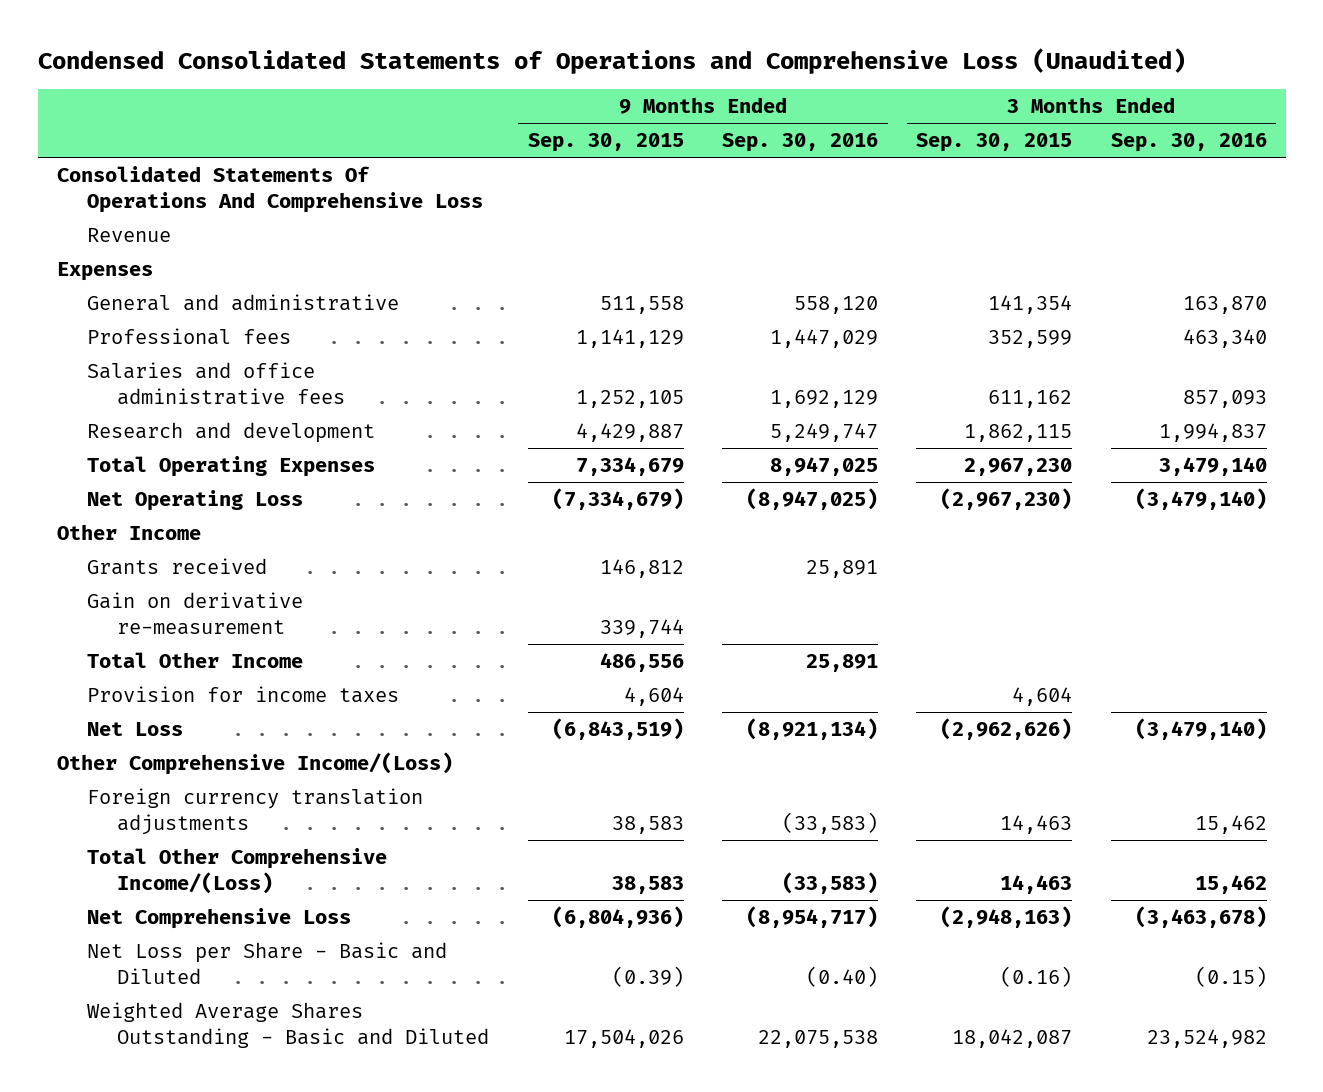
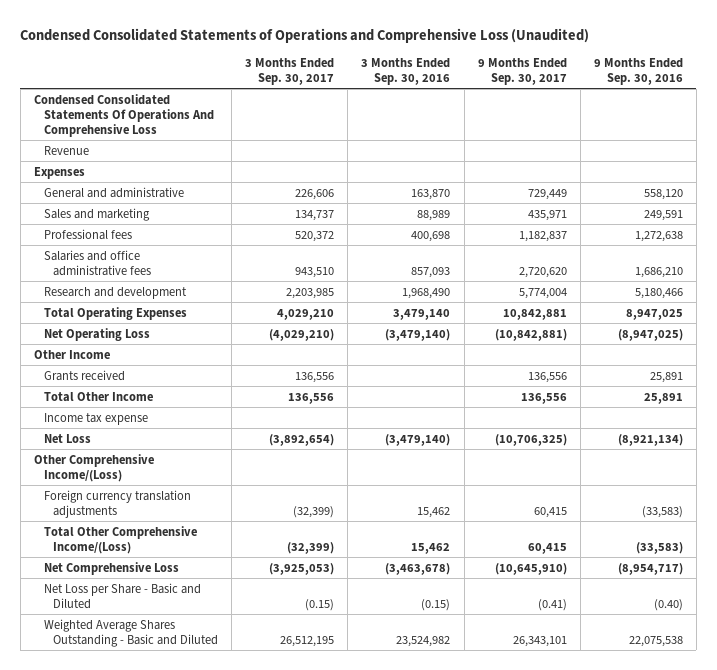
- | 9 Months Ended Sep. 30, 2015 | 9 Months Ended Sep. 30, 2016 | 3 Months Ended Sep. 30, 2015 | 3 Months Ended Sep. 30, 2016
+ | 3 Months Ended Sep. 30, 2017 | 3 Months Ended Sep. 30, 2016 | 9 Months Ended Sep. 30, 2017 | 9 Months Ended Sep. 30, 2016
- Consolidated Statements Of Operations And Comprehensive Loss
+ Condensed Consolidated Statements Of Operations And Comprehensive Loss
- Professional fees | 1,141,129 | 1,447,029 | 352,599 | 463,340
- Salaries and office administrative fees | 1,252,105 | 1,692,129 | 611,162 | 857,093
- Research and development | 4,429,887 | 5,249,747 | 1,862,115 | 1,994,837
+ Sales and marketing | 134,737 | 88,989 | 435,971 | 249,591
+ Professional fees | 520,372 | 400,698 | 1,182,837 | 1,272,638
+ Salaries and office administrative fees | 943,510 | 857,093 | 2,720,620 | 1,686,210
+ Research and development | 2,203,985 | 1,968,490 | 5,774,004 | 5,180,466
- Gain on derivative re-measurement | 339,744 | | |
- Provision for income taxes | 4,604 | | 4,604 |
+ Income tax expense

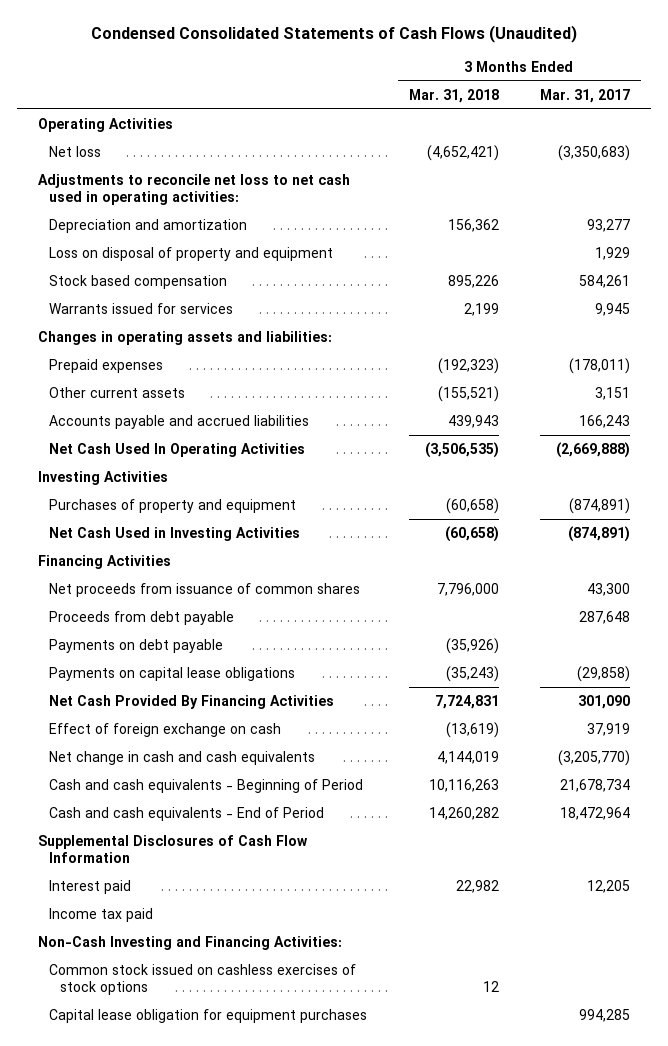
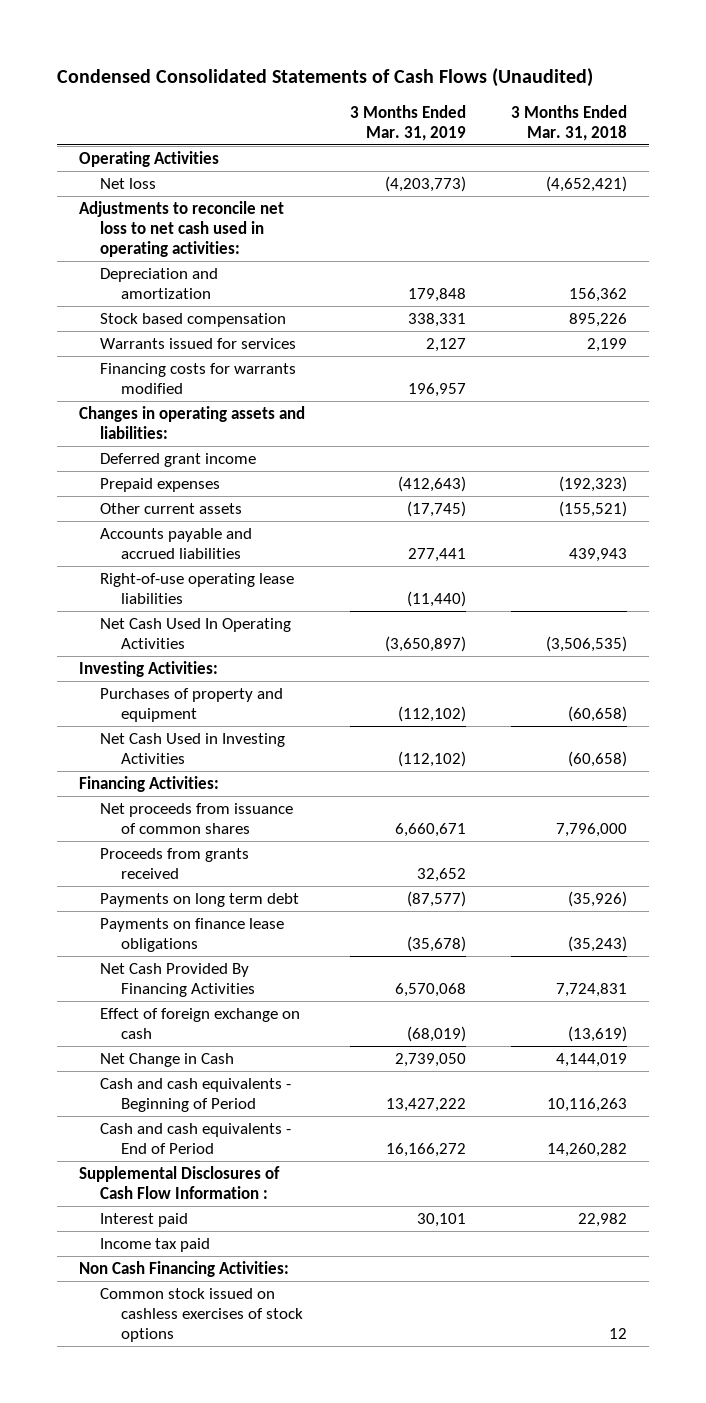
- | 3 Months Ended Mar. 31, 2018 | 3 Months Ended Mar. 31, 2017
+ | 3 Months Ended Mar. 31, 2019 | 3 Months Ended Mar. 31, 2018
- Loss on disposal of property and equipment | | 1,929
+ Financing costs for warrants modified | 196,957 |
+ Deferred grant income
+ Right-of-use operating lease liabilities | (11,440) |
- Investing Activities
+ Investing Activities:
- Financing Activities
+ Financing Activities:
- Proceeds from debt payable | | 287,648
- Payments on debt payable | (35,926) |
- Payments on capital lease obligations | (35,243) | (29,858)
+ Proceeds from grants received | 32,652 |
+ Payments on long term debt | (87,577) | (35,926)
+ Payments on finance lease obligations | (35,678) | (35,243)
- Net change in cash and cash equivalents | 4,144,019 | (3,205,770)
+ Net Change in Cash | 2,739,050 | 4,144,019
- Supplemental Disclosures of Cash Flow Information
+ Supplemental Disclosures of Cash Flow Information :
- Non-Cash Investing and Financing Activities:
+ Non Cash Financing Activities:
- Capital lease obligation for equipment purchases | | 994,285

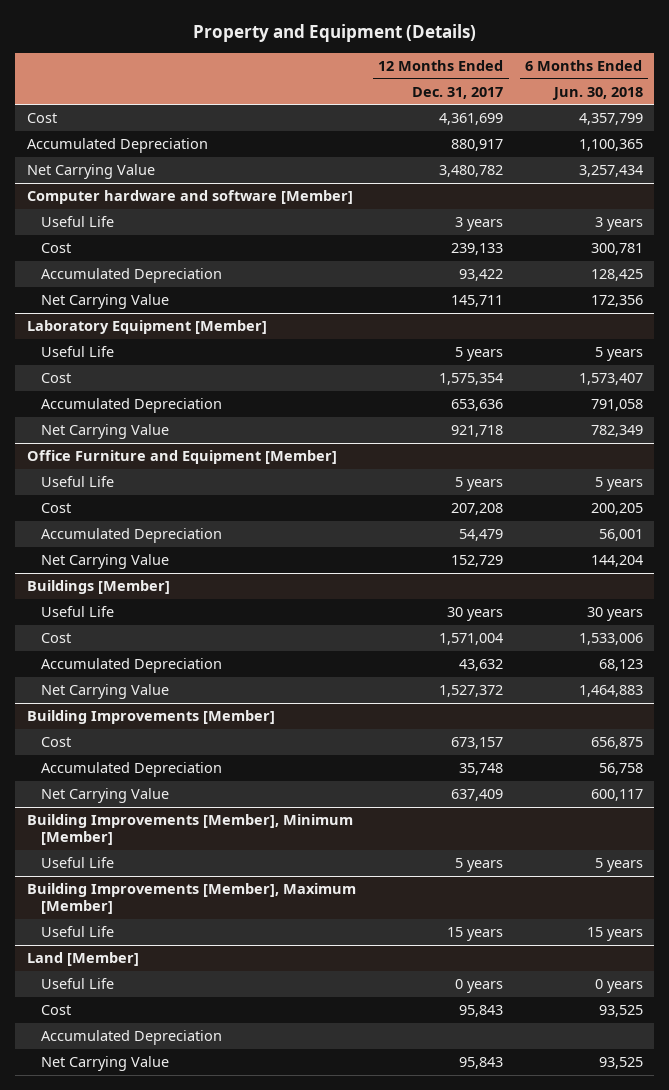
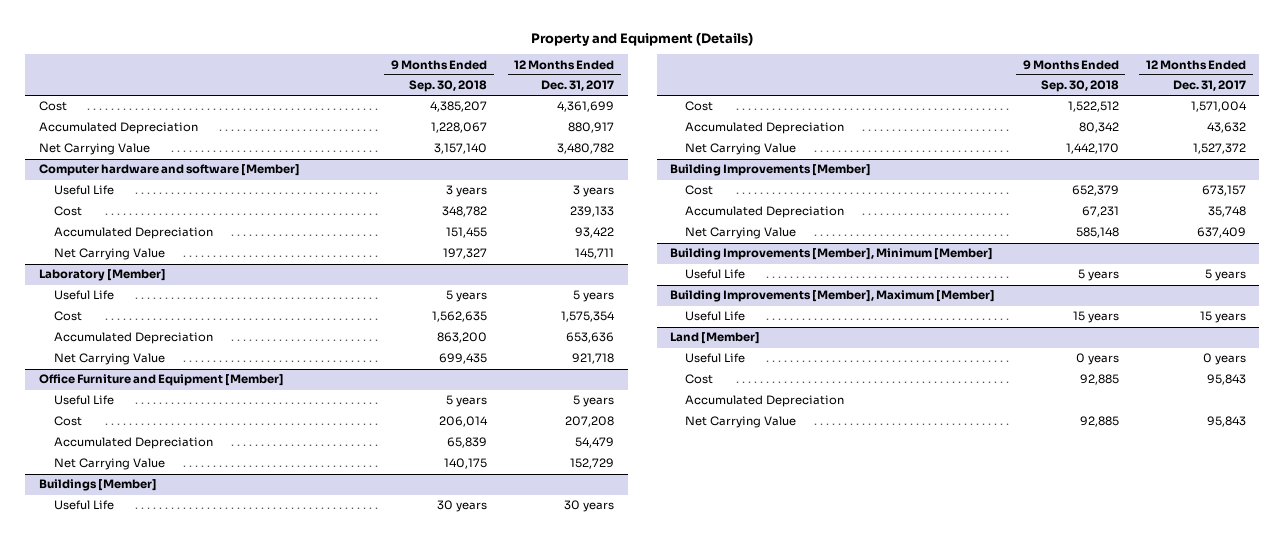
- | 12 Months Ended Dec. 31, 2017 | 6 Months Ended Jun. 30, 2018
+ | 9 Months Ended Sep. 30, 2018 | 12 Months Ended Dec. 31, 2017
- Laboratory Equipment [Member]
+ Laboratory [Member]

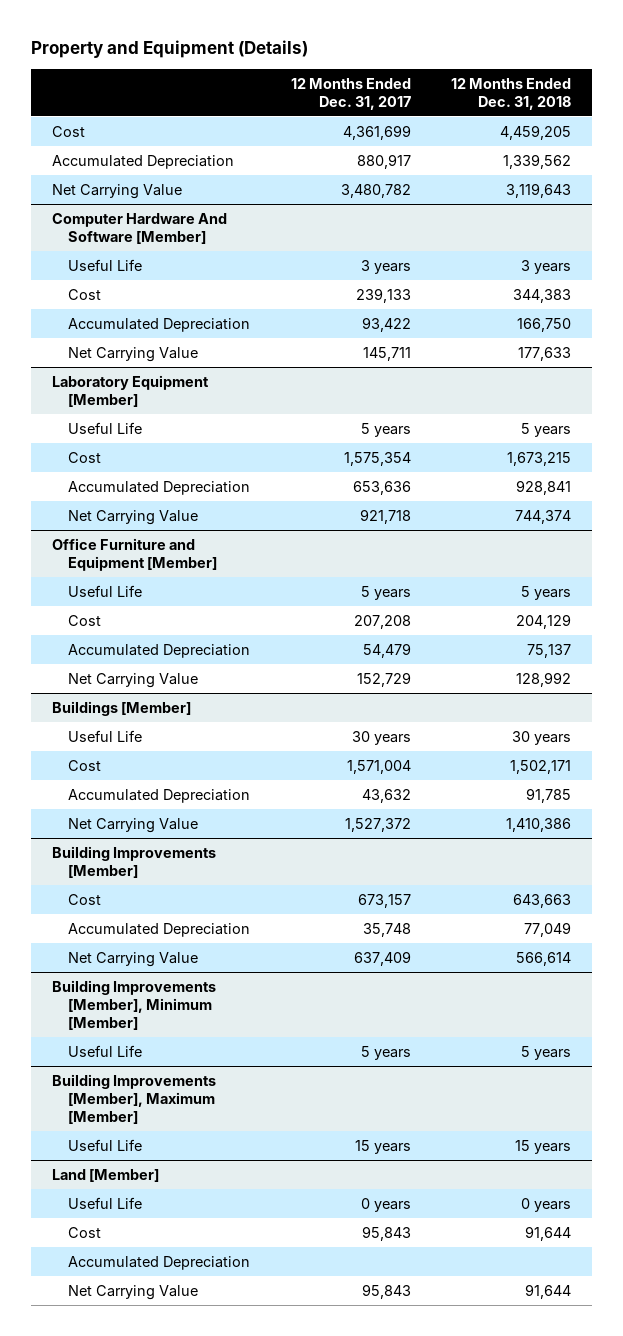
- | 9 Months Ended Sep. 30, 2018 | 12 Months Ended Dec. 31, 2017
+ | 12 Months Ended Dec. 31, 2017 | 12 Months Ended Dec. 31, 2018
- Computer hardware and software [Member]
+ Computer Hardware And Software [Member]
- Laboratory [Member]
+ Laboratory Equipment [Member]

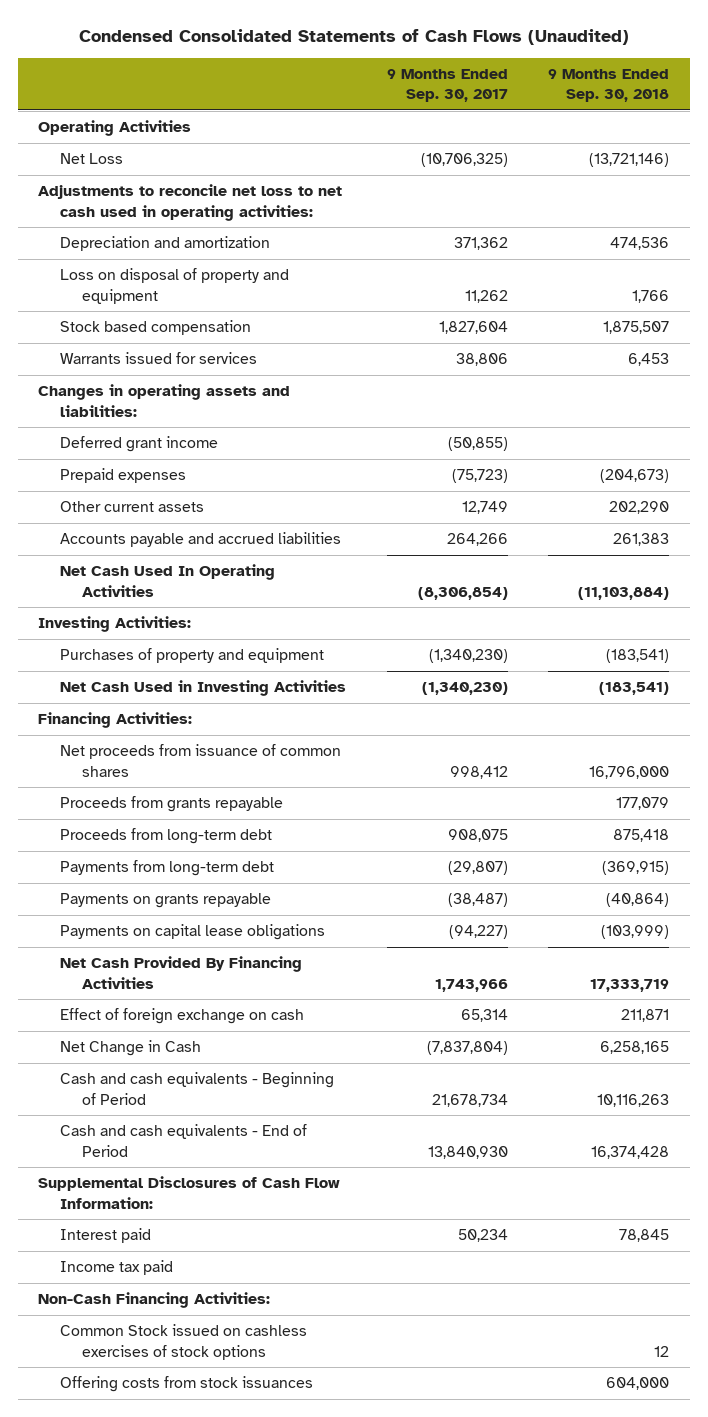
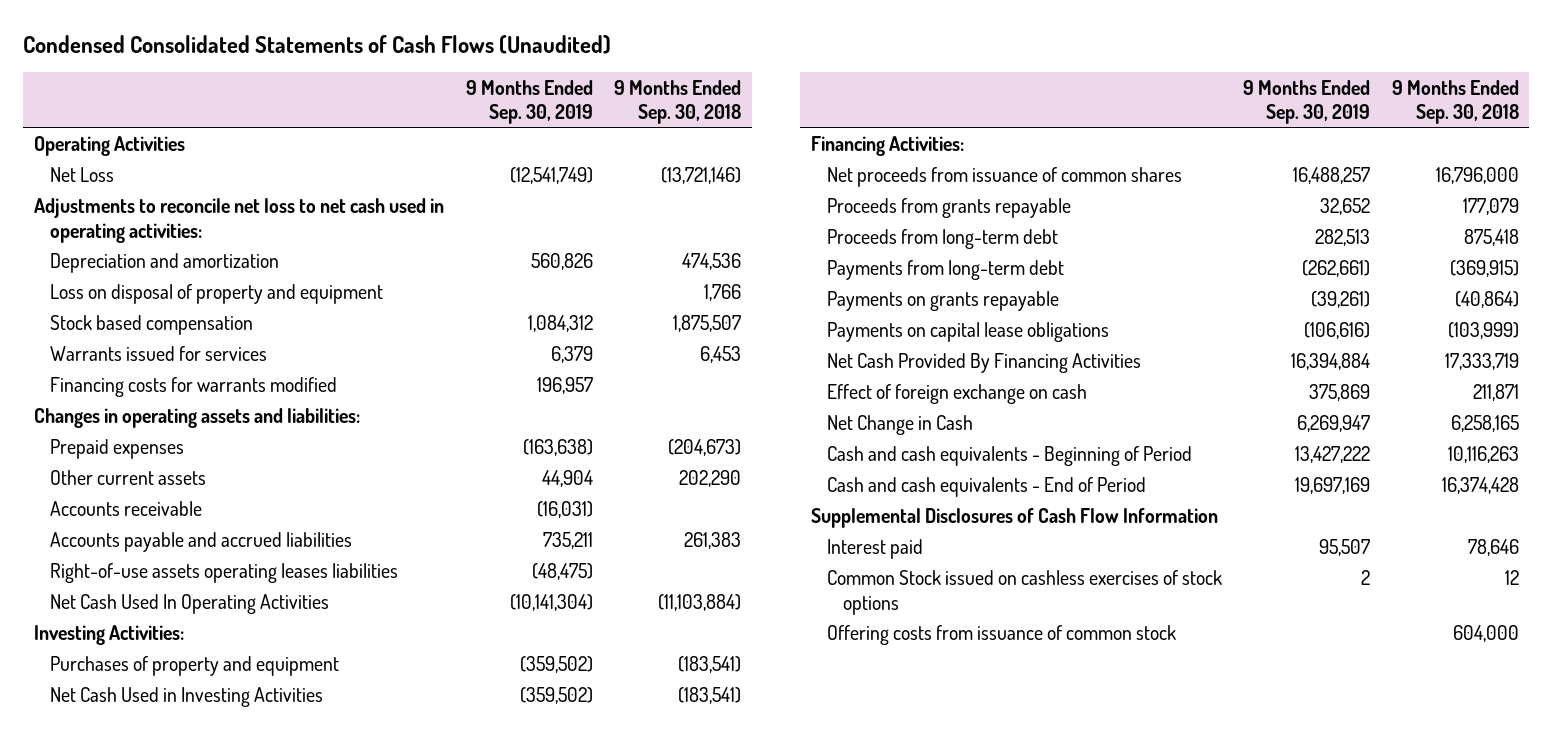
- | 9 Months Ended Sep. 30, 2017 | 9 Months Ended Sep. 30, 2018
+ | 9 Months Ended Sep. 30, 2019 | 9 Months Ended Sep. 30, 2018
+ Financing costs for warrants modified | 196,957 |
- Deferred grant income | (50,855) |
+ Accounts receivable | (16,031) |
+ Right-of-use assets operating leases liabilities | (48,475) |
- Supplemental Disclosures of Cash Flow Information:
- Interest paid | 50,234 | 78,845
- Income tax paid
- Non-Cash Financing Activities:
+ Supplemental Disclosures of Cash Flow Information
+ Interest paid | 95,507 | 78,646
- Offering costs from stock issuances | | 604,000
+ Offering costs from issuance of common stock | | 604,000

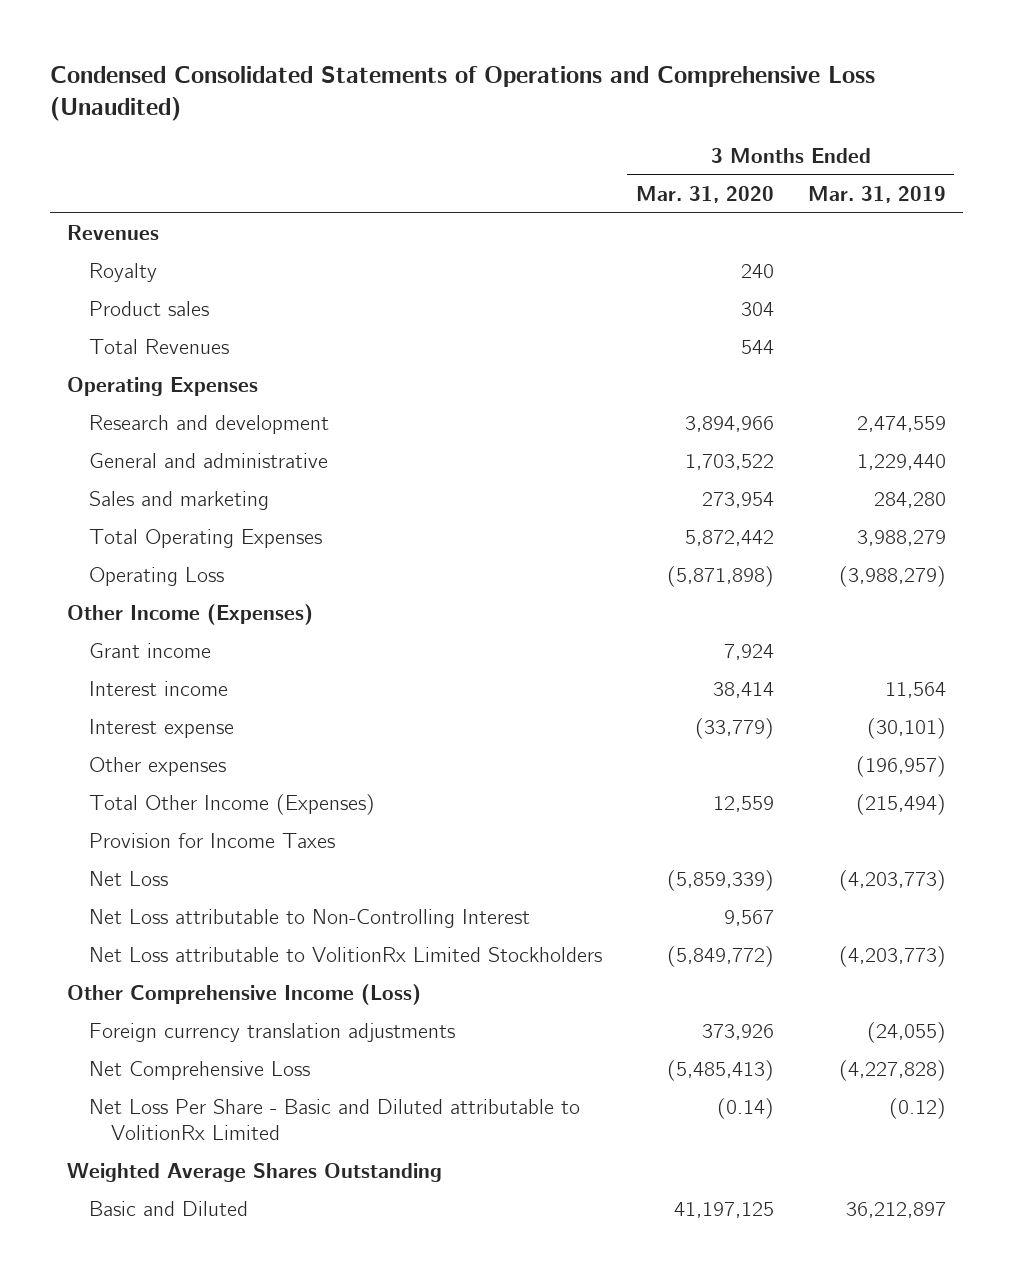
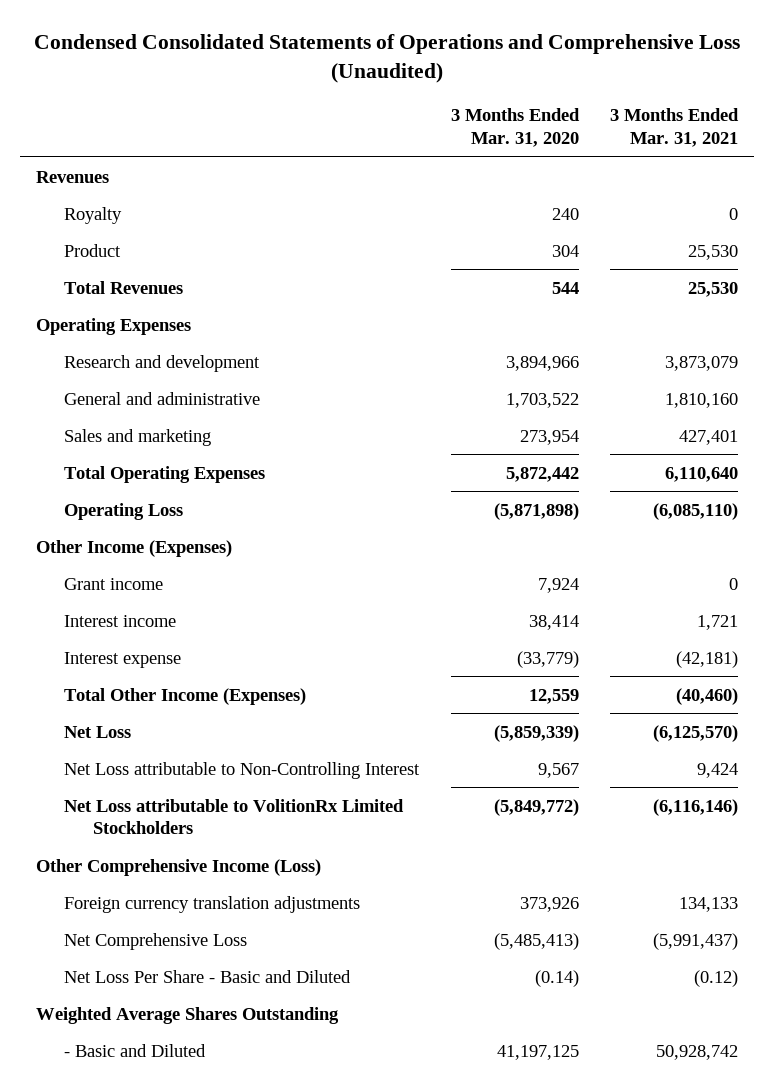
- | 3 Months Ended Mar. 31, 2020 | 3 Months Ended Mar. 31, 2019
+ | 3 Months Ended Mar. 31, 2020 | 3 Months Ended Mar. 31, 2021
- Product sales | 304 |
+ Product | 304 | 25,530
- Other expenses | | (196,957)
- Provision for Income Taxes
- Net Loss Per Share - Basic and Diluted attributable to VolitionRx Limited | (0.14) | (0.12)
+ Net Loss Per Share - Basic and Diluted | (0.14) | (0.12)
- Basic and Diluted | 41,197,125 | 36,212,897
+ - Basic and Diluted | 41,197,125 | 50,928,742

